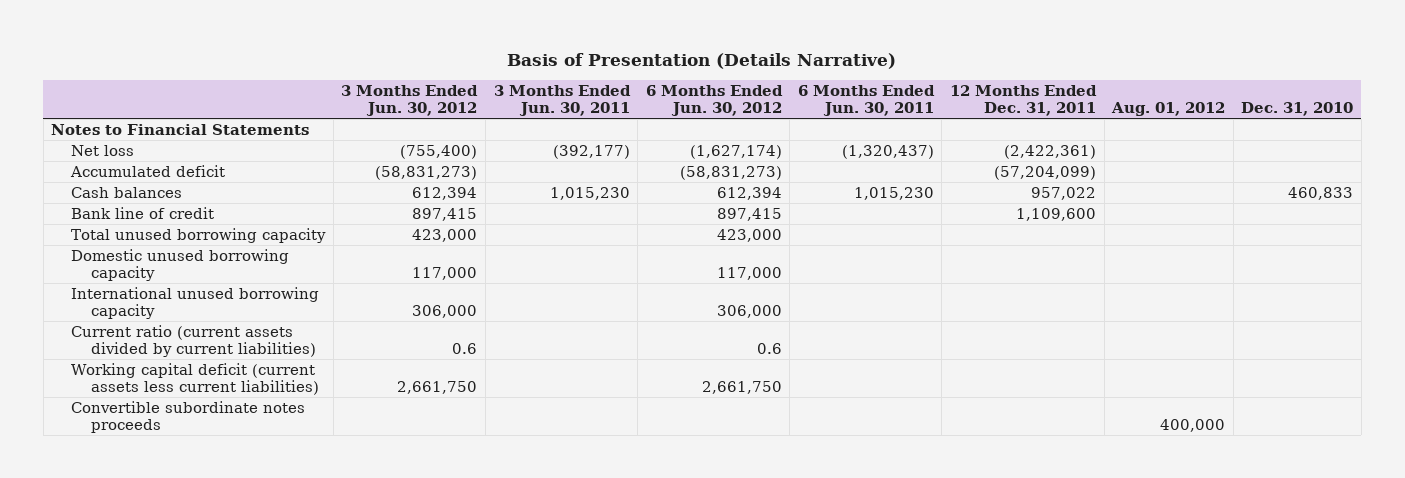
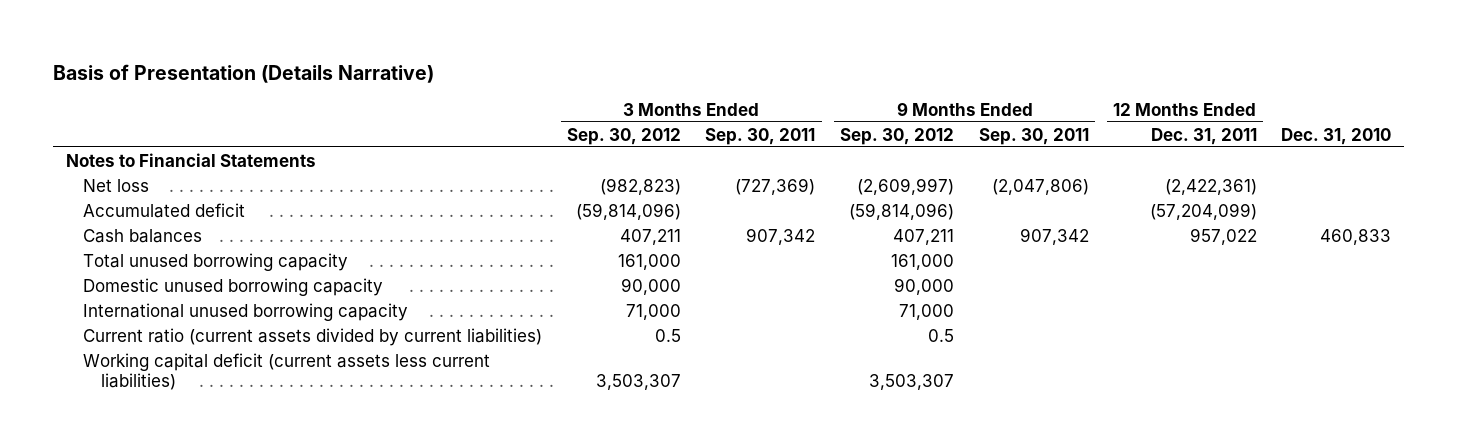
- | 3 Months Ended Jun. 30, 2012 | 3 Months Ended Jun. 30, 2011 | 6 Months Ended Jun. 30, 2012 | 6 Months Ended Jun. 30, 2011 | 12 Months Ended Dec. 31, 2011 | Aug. 01, 2012 | Dec. 31, 2010
+ | 3 Months Ended Sep. 30, 2012 | 3 Months Ended Sep. 30, 2011 | 9 Months Ended Sep. 30, 2012 | 9 Months Ended Sep. 30, 2011 | 12 Months Ended Dec. 31, 2011 | Dec. 31, 2010
- Bank line of credit | 897,415 | | 897,415 | | 1,109,600 | |
- Convertible subordinate notes proceeds | | | | | | 400,000 |

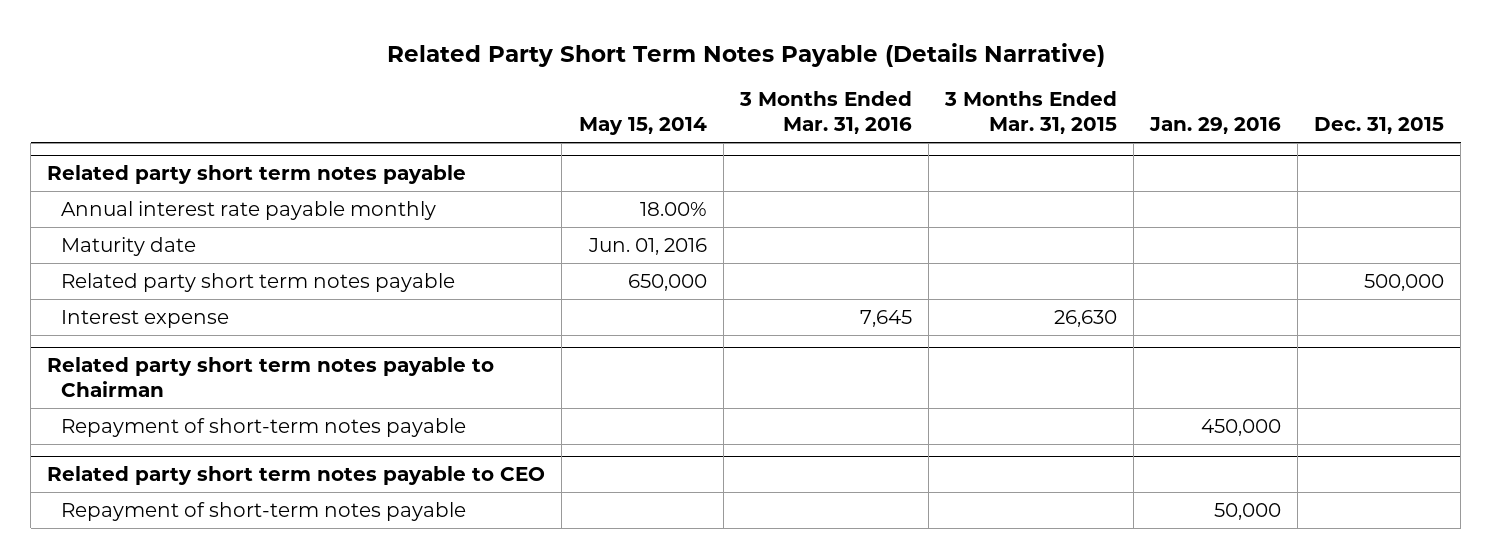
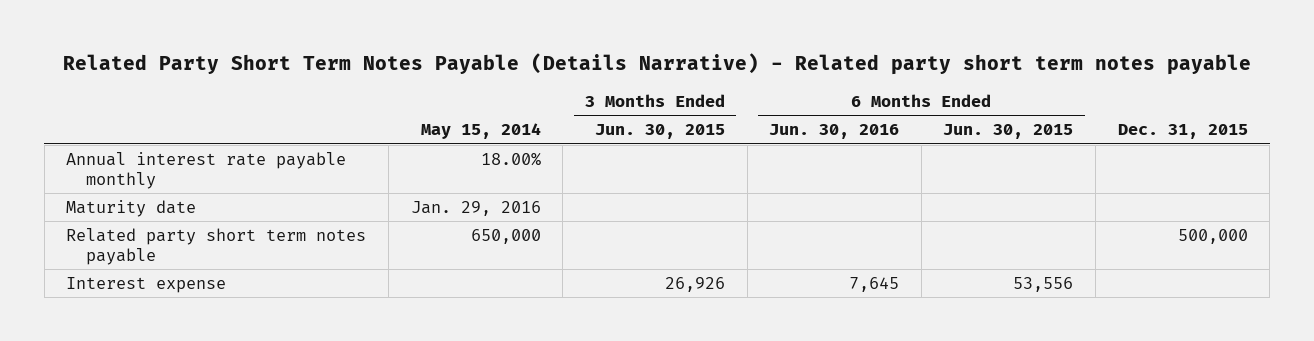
- Related Party Short Term Notes Payable (Details Narrative)
+ Related Party Short Term Notes Payable (Details Narrative) - Related party short term notes payable
- | May 15, 2014 | 3 Months Ended Mar. 31, 2016 | 3 Months Ended Mar. 31, 2015 | Jan. 29, 2016 | Dec. 31, 2015
+ | May 15, 2014 | 3 Months Ended Jun. 30, 2015 | 6 Months Ended Jun. 30, 2016 | 6 Months Ended Jun. 30, 2015 | Dec. 31, 2015
- Related party short term notes payable
- Maturity date | Jun. 01, 2016 | | | |
+ Maturity date | Jan. 29, 2016 | | | |
- Related party short term notes payable to Chairman
- Repayment of short-term notes payable | | | | 450,000 |
- Related party short term notes payable to CEO
- Repayment of short-term notes payable | | | | 50,000 |

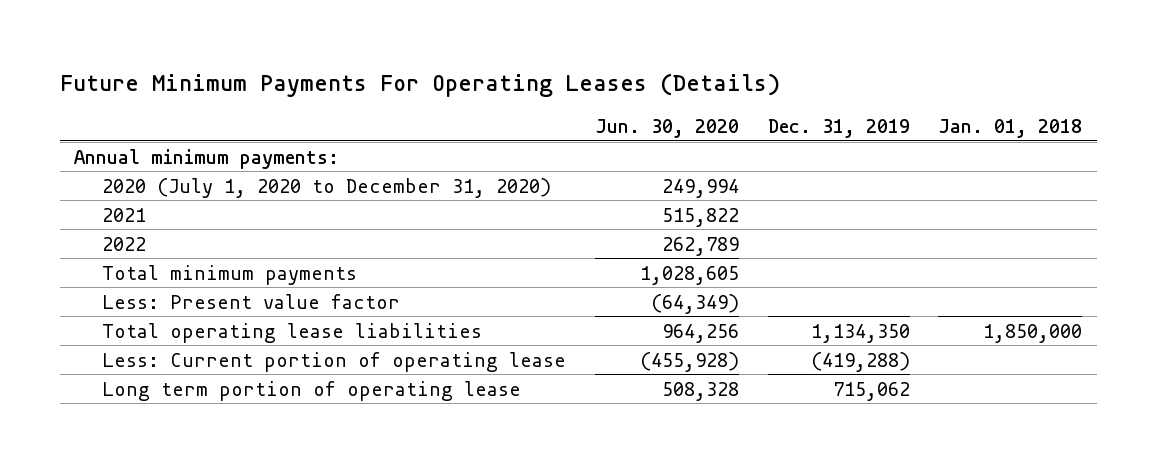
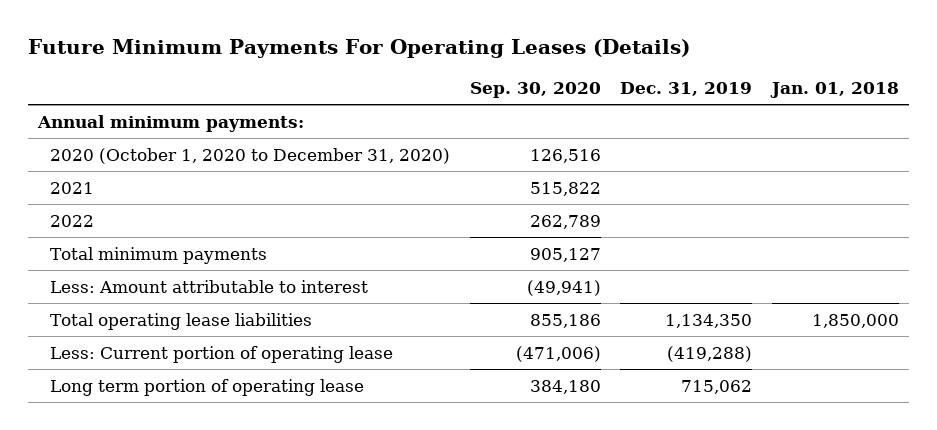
- | Jun. 30, 2020 | Dec. 31, 2019 | Jan. 01, 2018
+ | Sep. 30, 2020 | Dec. 31, 2019 | Jan. 01, 2018
- 2020 (July 1, 2020 to December 31, 2020) | 249,994 | |
+ 2020 (October 1, 2020 to December 31, 2020) | 126,516 | |
- Less: Present value factor | (64,349) | |
+ Less: Amount attributable to interest | (49,941) | |

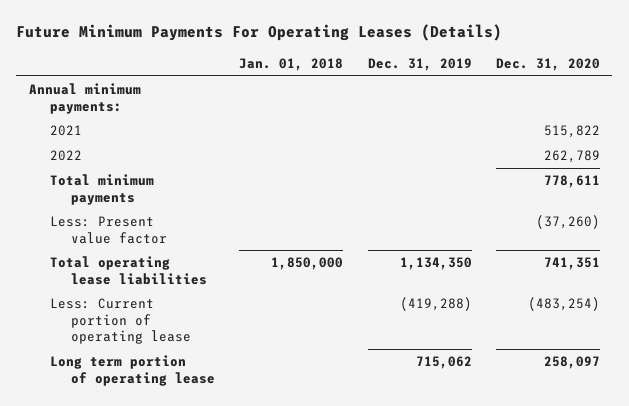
- | Sep. 30, 2020 | Dec. 31, 2019 | Jan. 01, 2018
+ | Jan. 01, 2018 | Dec. 31, 2019 | Dec. 31, 2020
- 2020 (October 1, 2020 to December 31, 2020) | 126,516 | |
- Less: Amount attributable to interest | (49,941) | |
+ Less: Present value factor | | | (37,260)

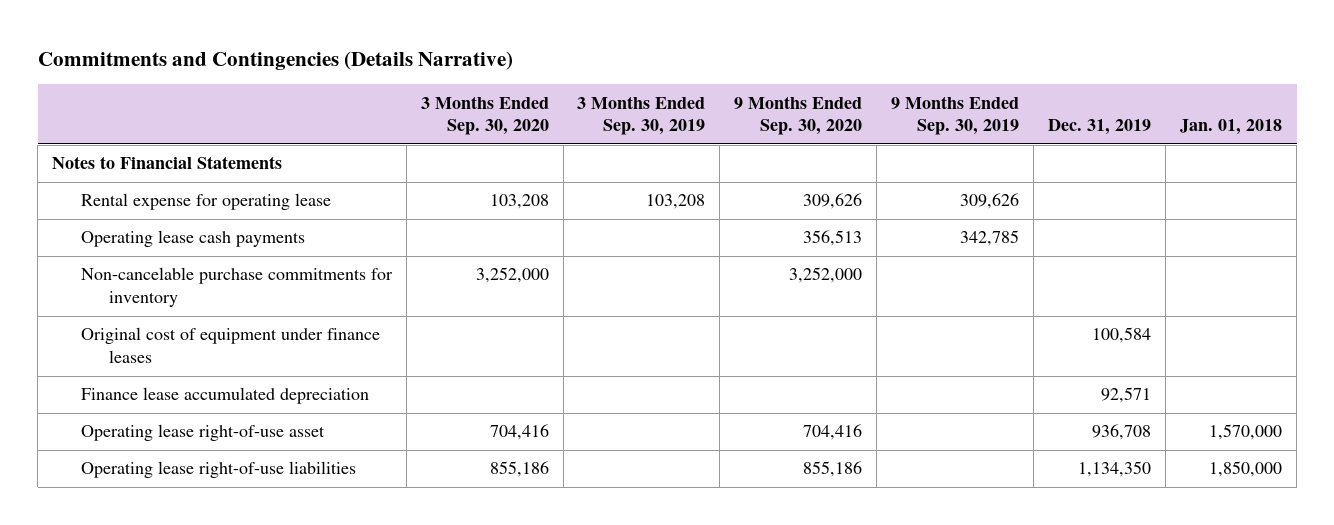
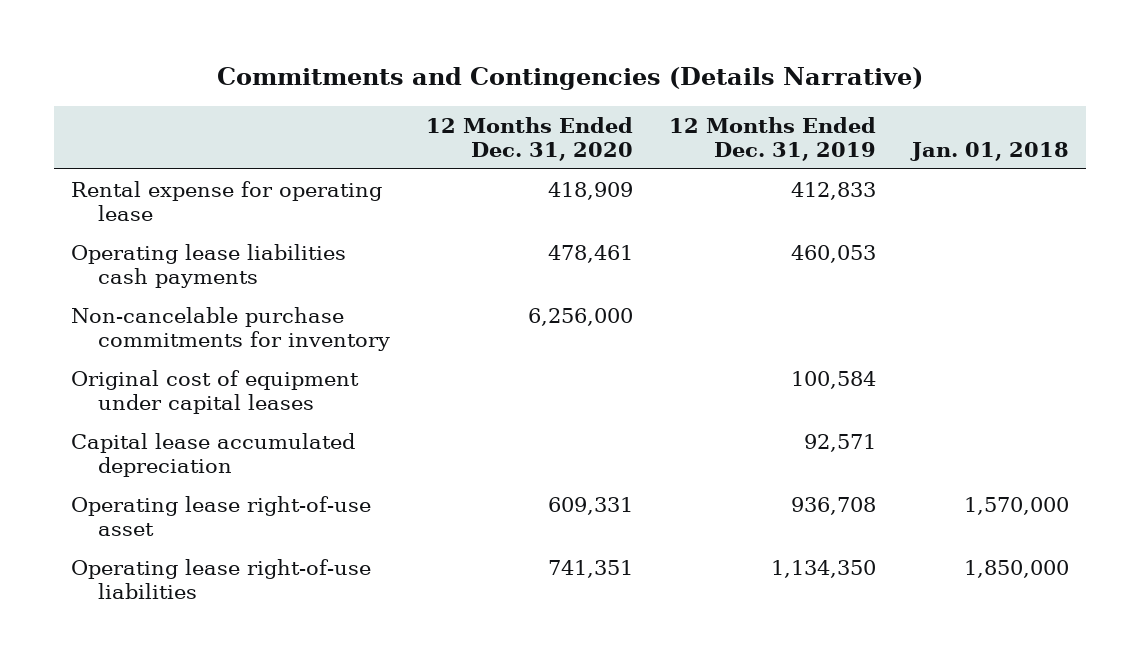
- | 3 Months Ended Sep. 30, 2020 | 3 Months Ended Sep. 30, 2019 | 9 Months Ended Sep. 30, 2020 | 9 Months Ended Sep. 30, 2019 | Dec. 31, 2019 | Jan. 01, 2018
+ | 12 Months Ended Dec. 31, 2020 | 12 Months Ended Dec. 31, 2019 | Jan. 01, 2018
- Notes to Financial Statements
- Operating lease cash payments | | | 356,513 | 342,785 | |
+ Operating lease liabilities cash payments | 478,461 | 460,053 |
- Original cost of equipment under finance leases | | | | | 100,584 |
- Finance lease accumulated depreciation | | | | | 92,571 |
+ Original cost of equipment under capital leases | | 100,584 |
+ Capital lease accumulated depreciation | | 92,571 |

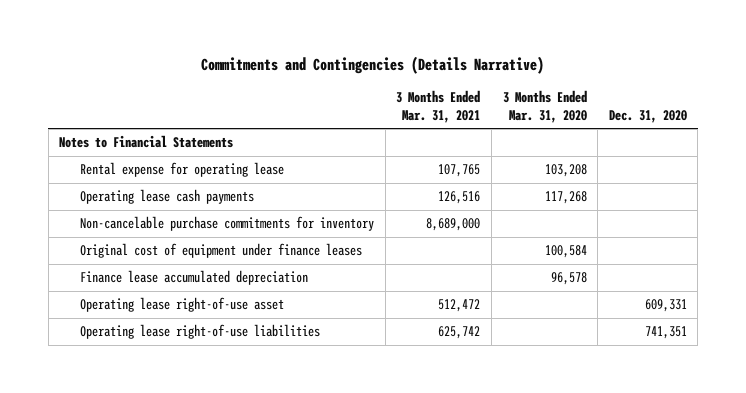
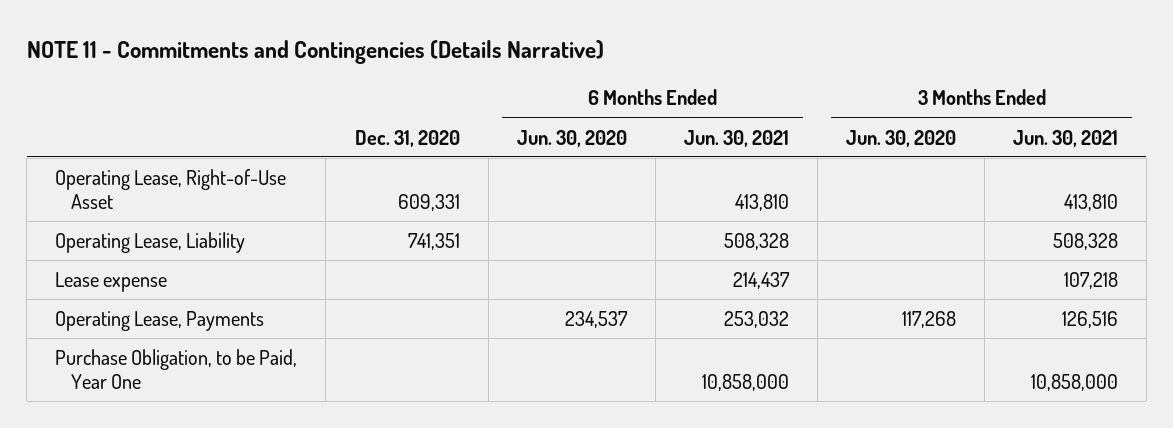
- Commitments and Contingencies (Details Narrative)
+ NOTE 11 - Commitments and Contingencies (Details Narrative)
- | 3 Months Ended Mar. 31, 2021 | 3 Months Ended Mar. 31, 2020 | Dec. 31, 2020
+ | Dec. 31, 2020 | 6 Months Ended Jun. 30, 2020 | 6 Months Ended Jun. 30, 2021 | 3 Months Ended Jun. 30, 2020 | 3 Months Ended Jun. 30, 2021
- Notes to Financial Statements
- Rental expense for operating lease | 107,765 | 103,208 |
- Operating lease cash payments | 126,516 | 117,268 |
- Non-cancelable purchase commitments for inventory | 8,689,000 | |
- Original cost of equipment under finance leases | | 100,584 |
- Finance lease accumulated depreciation | | 96,578 |
- Operating lease right-of-use asset | 512,472 | | 609,331
- Operating lease right-of-use liabilities | 625,742 | | 741,351
+ Operating Lease, Right-of-Use Asset | 609,331 | | 413,810 | | 413,810
+ Operating Lease, Liability | 741,351 | | 508,328 | | 508,328
+ Lease expense | | | 214,437 | | 107,218
+ Operating Lease, Payments | | 234,537 | 253,032 | 117,268 | 126,516
+ Purchase Obligation, to be Paid, Year One | | | 10,858,000 | | 10,858,000

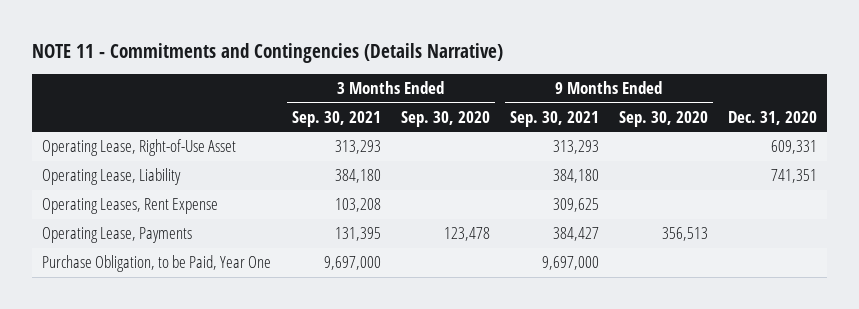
- | Dec. 31, 2020 | 6 Months Ended Jun. 30, 2020 | 6 Months Ended Jun. 30, 2021 | 3 Months Ended Jun. 30, 2020 | 3 Months Ended Jun. 30, 2021
+ | 3 Months Ended Sep. 30, 2021 | 3 Months Ended Sep. 30, 2020 | 9 Months Ended Sep. 30, 2021 | 9 Months Ended Sep. 30, 2020 | Dec. 31, 2020
- Lease expense | | | 214,437 | | 107,218
+ Operating Leases, Rent Expense | 103,208 | | 309,625 | |

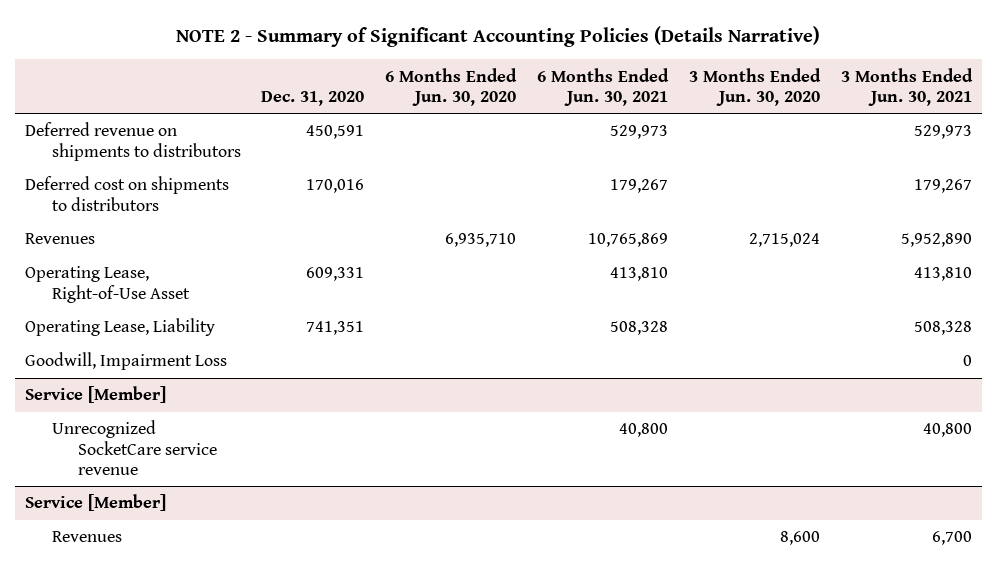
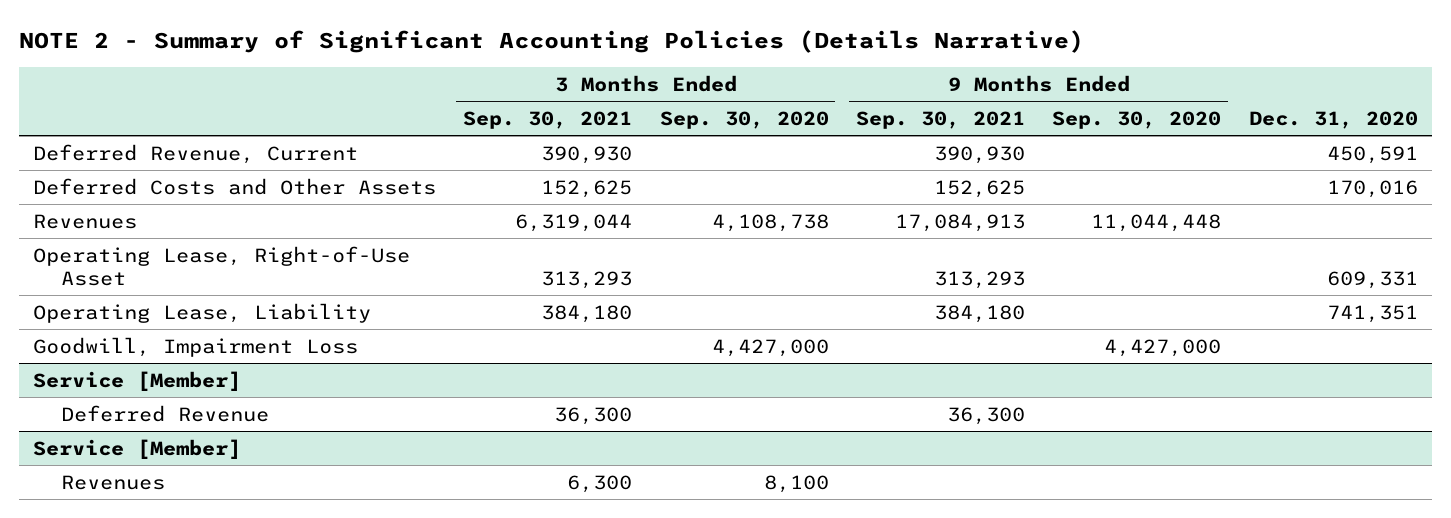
- | Dec. 31, 2020 | 6 Months Ended Jun. 30, 2020 | 6 Months Ended Jun. 30, 2021 | 3 Months Ended Jun. 30, 2020 | 3 Months Ended Jun. 30, 2021
+ | 3 Months Ended Sep. 30, 2021 | 3 Months Ended Sep. 30, 2020 | 9 Months Ended Sep. 30, 2021 | 9 Months Ended Sep. 30, 2020 | Dec. 31, 2020
- Deferred revenue on shipments to distributors | 450,591 | | 529,973 | | 529,973
- Deferred cost on shipments to distributors | 170,016 | | 179,267 | | 179,267
+ Deferred Revenue, Current | 390,930 | | 390,930 | | 450,591
+ Deferred Costs and Other Assets | 152,625 | | 152,625 | | 170,016
@ Service [Member]
- Unrecognized SocketCare service revenue | | | 40,800 | | 40,800
+ Deferred Revenue | 36,300 | | 36,300 | |

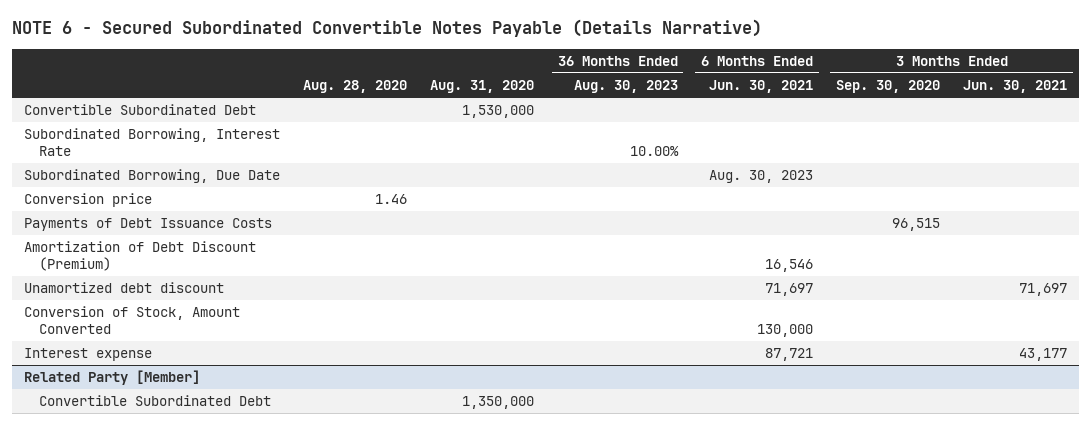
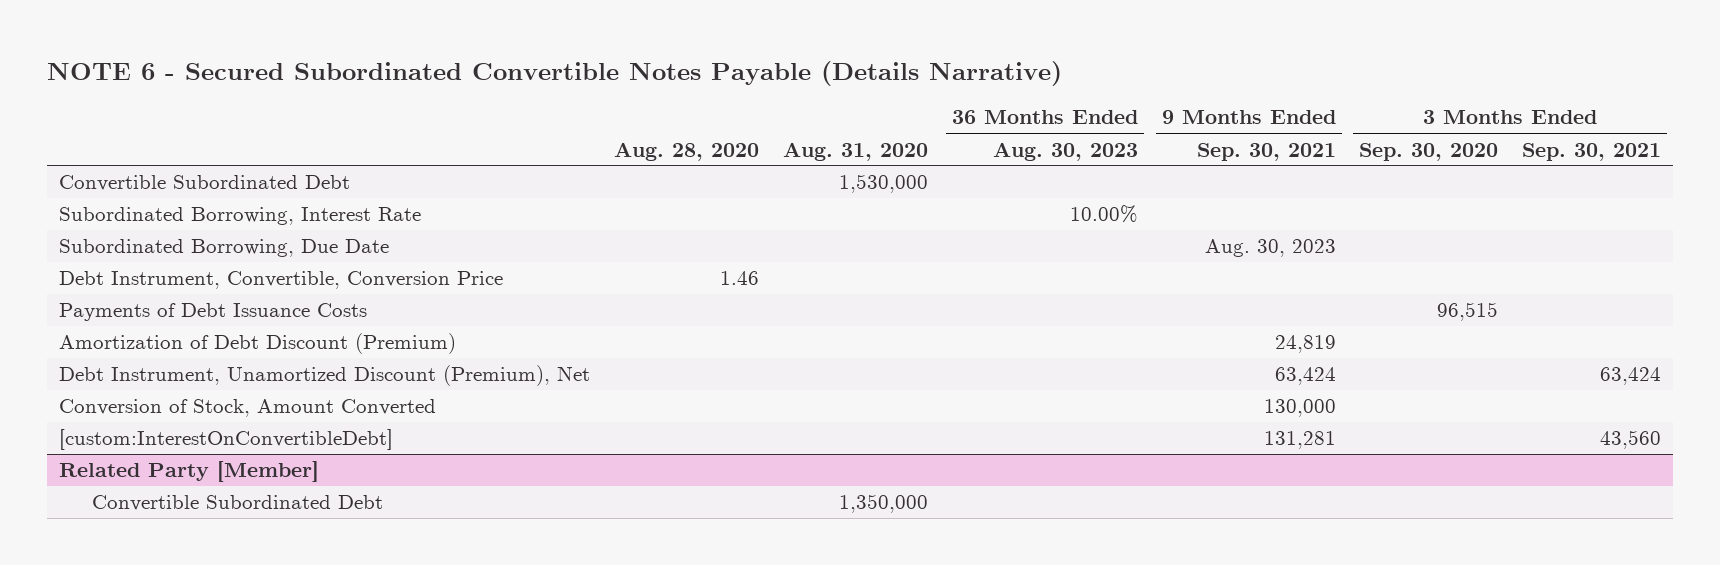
- | Aug. 28, 2020 | Aug. 31, 2020 | 36 Months Ended Aug. 30, 2023 | 6 Months Ended Jun. 30, 2021 | 3 Months Ended Sep. 30, 2020 | 3 Months Ended Jun. 30, 2021
+ | Aug. 28, 2020 | Aug. 31, 2020 | 36 Months Ended Aug. 30, 2023 | 9 Months Ended Sep. 30, 2021 | 3 Months Ended Sep. 30, 2020 | 3 Months Ended Sep. 30, 2021
- Conversion price | 1.46 | | | | |
+ Debt Instrument, Convertible, Conversion Price | 1.46 | | | | |
- Unamortized debt discount | | | | 71,697 | | 71,697
+ Debt Instrument, Unamortized Discount (Premium), Net | | | | 63,424 | | 63,424
- Interest expense | | | | 87,721 | | 43,177
+ [custom:InterestOnConvertibleDebt] | | | | 131,281 | | 43,560

